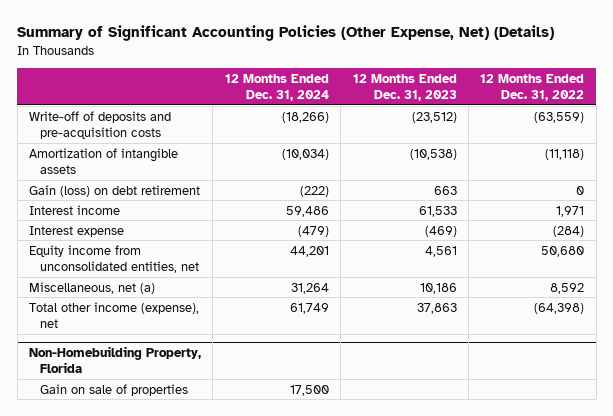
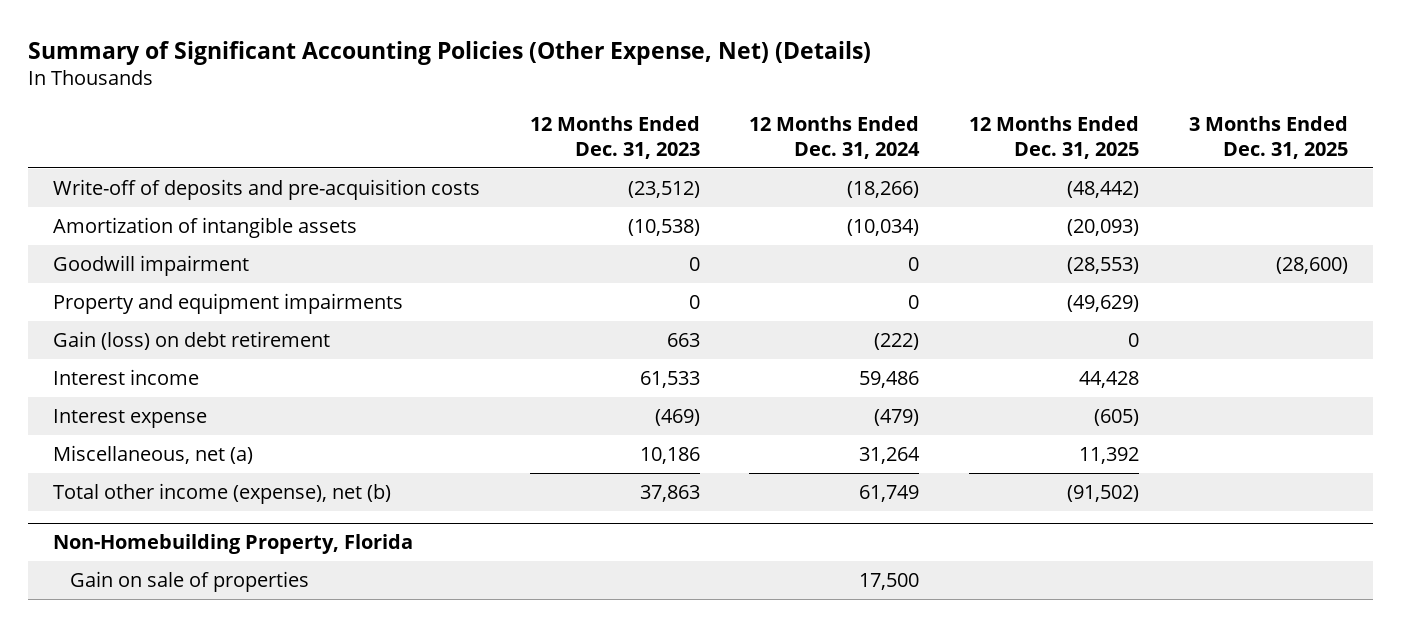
- | 12 Months Ended Dec. 31, 2024 | 12 Months Ended Dec. 31, 2023 | 12 Months Ended Dec. 31, 2022
+ | 12 Months Ended Dec. 31, 2023 | 12 Months Ended Dec. 31, 2024 | 12 Months Ended Dec. 31, 2025 | 3 Months Ended Dec. 31, 2025
+ Goodwill impairment | 0 | 0 | (28,553) | (28,600)
+ Property and equipment impairments | 0 | 0 | (49,629) |
- Equity income from unconsolidated entities, net | 44,201 | 4,561 | 50,680
- Total other income (expense), net | 61,749 | 37,863 | (64,398)
+ Total other income (expense), net (b) | 37,863 | 61,749 | (91,502) |

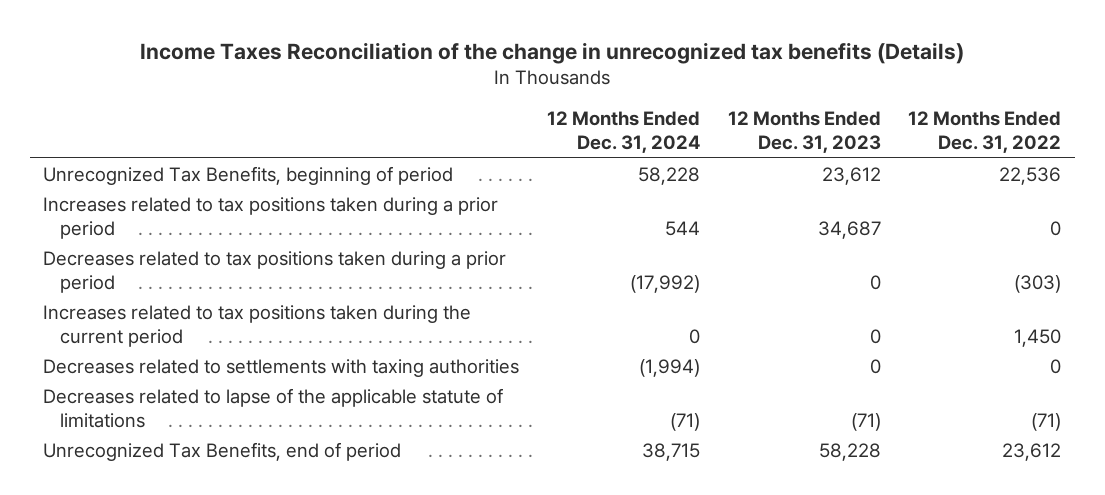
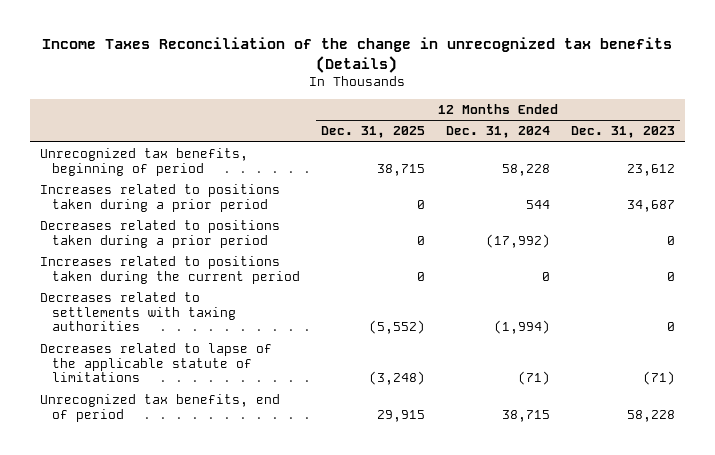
- | 12 Months Ended Dec. 31, 2024 | 12 Months Ended Dec. 31, 2023 | 12 Months Ended Dec. 31, 2022
+ | 12 Months Ended Dec. 31, 2025 | 12 Months Ended Dec. 31, 2024 | 12 Months Ended Dec. 31, 2023
- Unrecognized Tax Benefits, beginning of period | 58,228 | 23,612 | 22,536
- Increases related to tax positions taken during a prior period | 544 | 34,687 | 0
- Decreases related to tax positions taken during a prior period | (17,992) | 0 | (303)
- Increases related to tax positions taken during the current period | 0 | 0 | 1,450
+ Unrecognized tax benefits, beginning of period | 38,715 | 58,228 | 23,612
+ Increases related to positions taken during a prior period | 0 | 544 | 34,687
+ Decreases related to positions taken during a prior period | 0 | (17,992) | 0
+ Increases related to positions taken during the current period | 0 | 0 | 0
- Unrecognized Tax Benefits, end of period | 38,715 | 58,228 | 23,612
+ Unrecognized tax benefits, end of period | 29,915 | 38,715 | 58,228

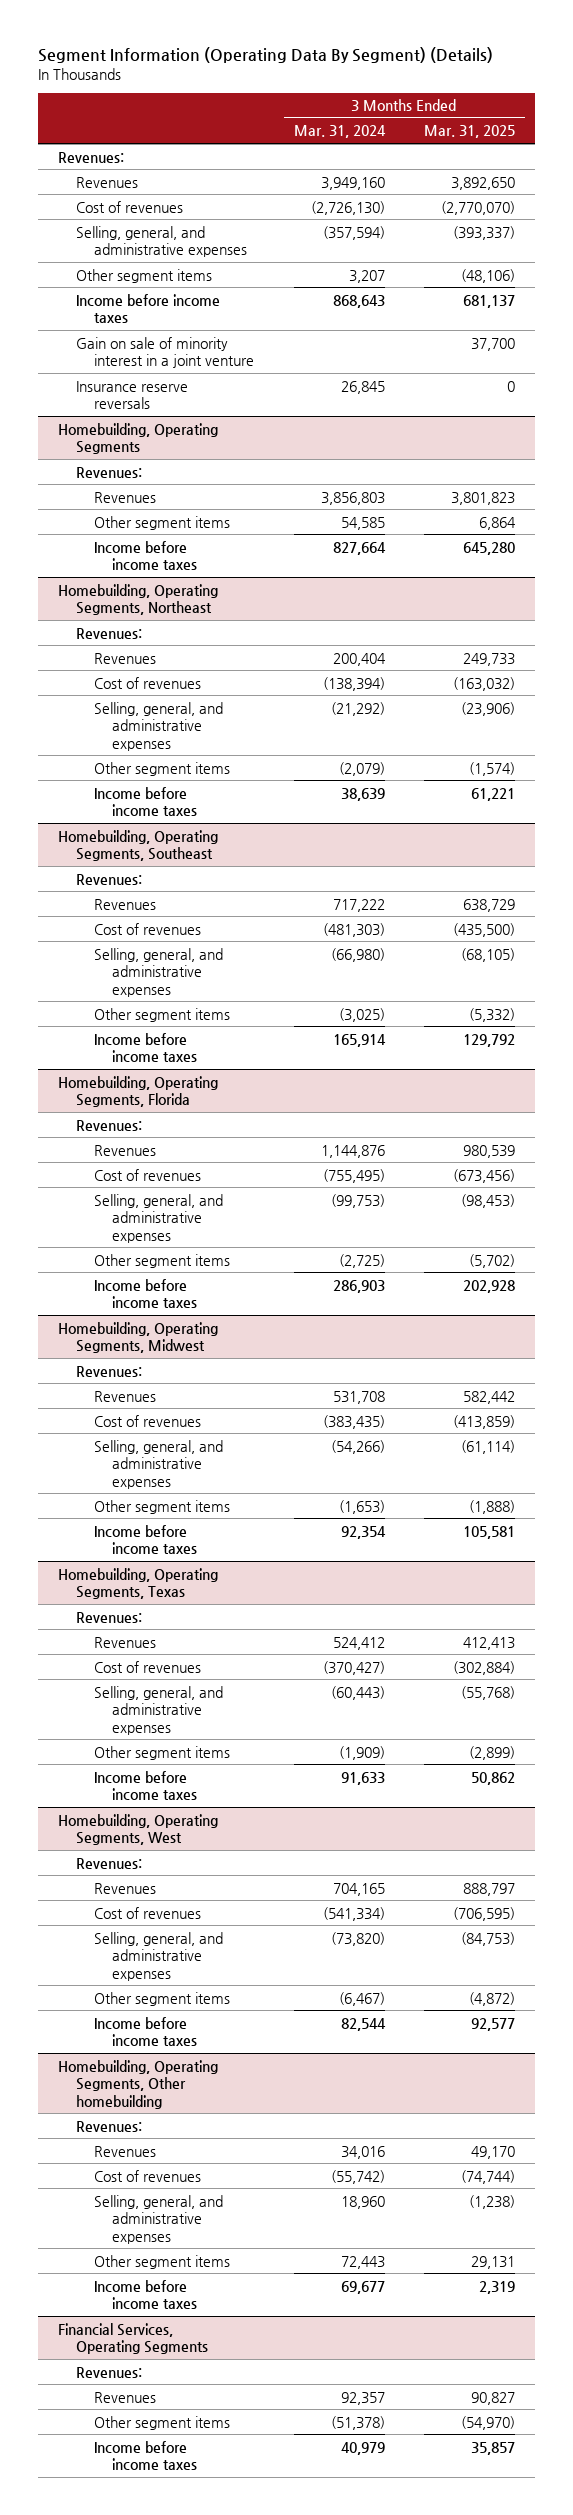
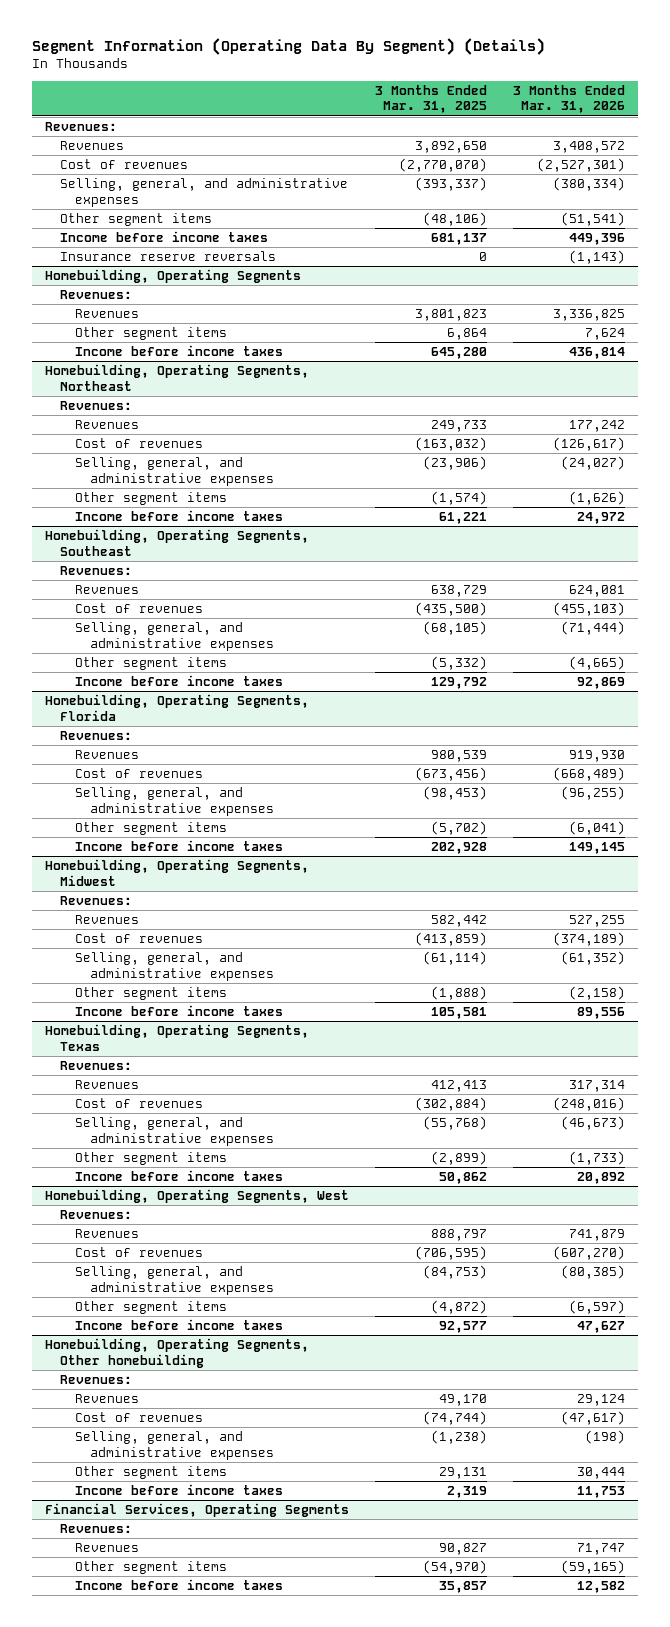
- | 3 Months Ended Mar. 31, 2024 | 3 Months Ended Mar. 31, 2025
+ | 3 Months Ended Mar. 31, 2025 | 3 Months Ended Mar. 31, 2026
- Gain on sale of minority interest in a joint venture | | 37,700

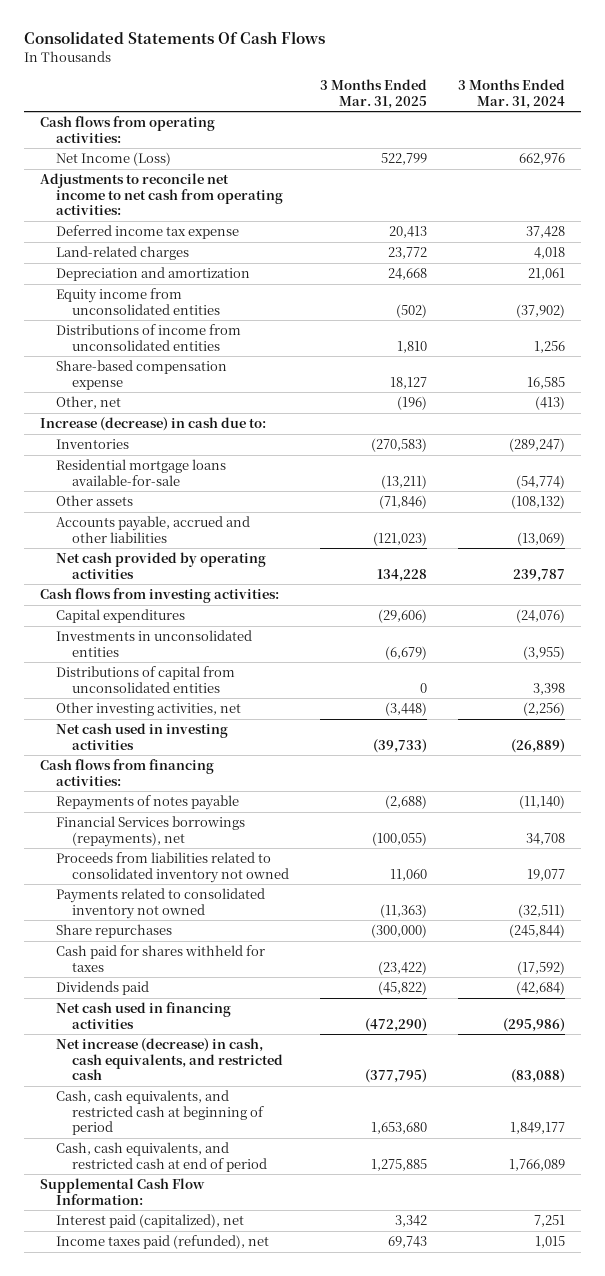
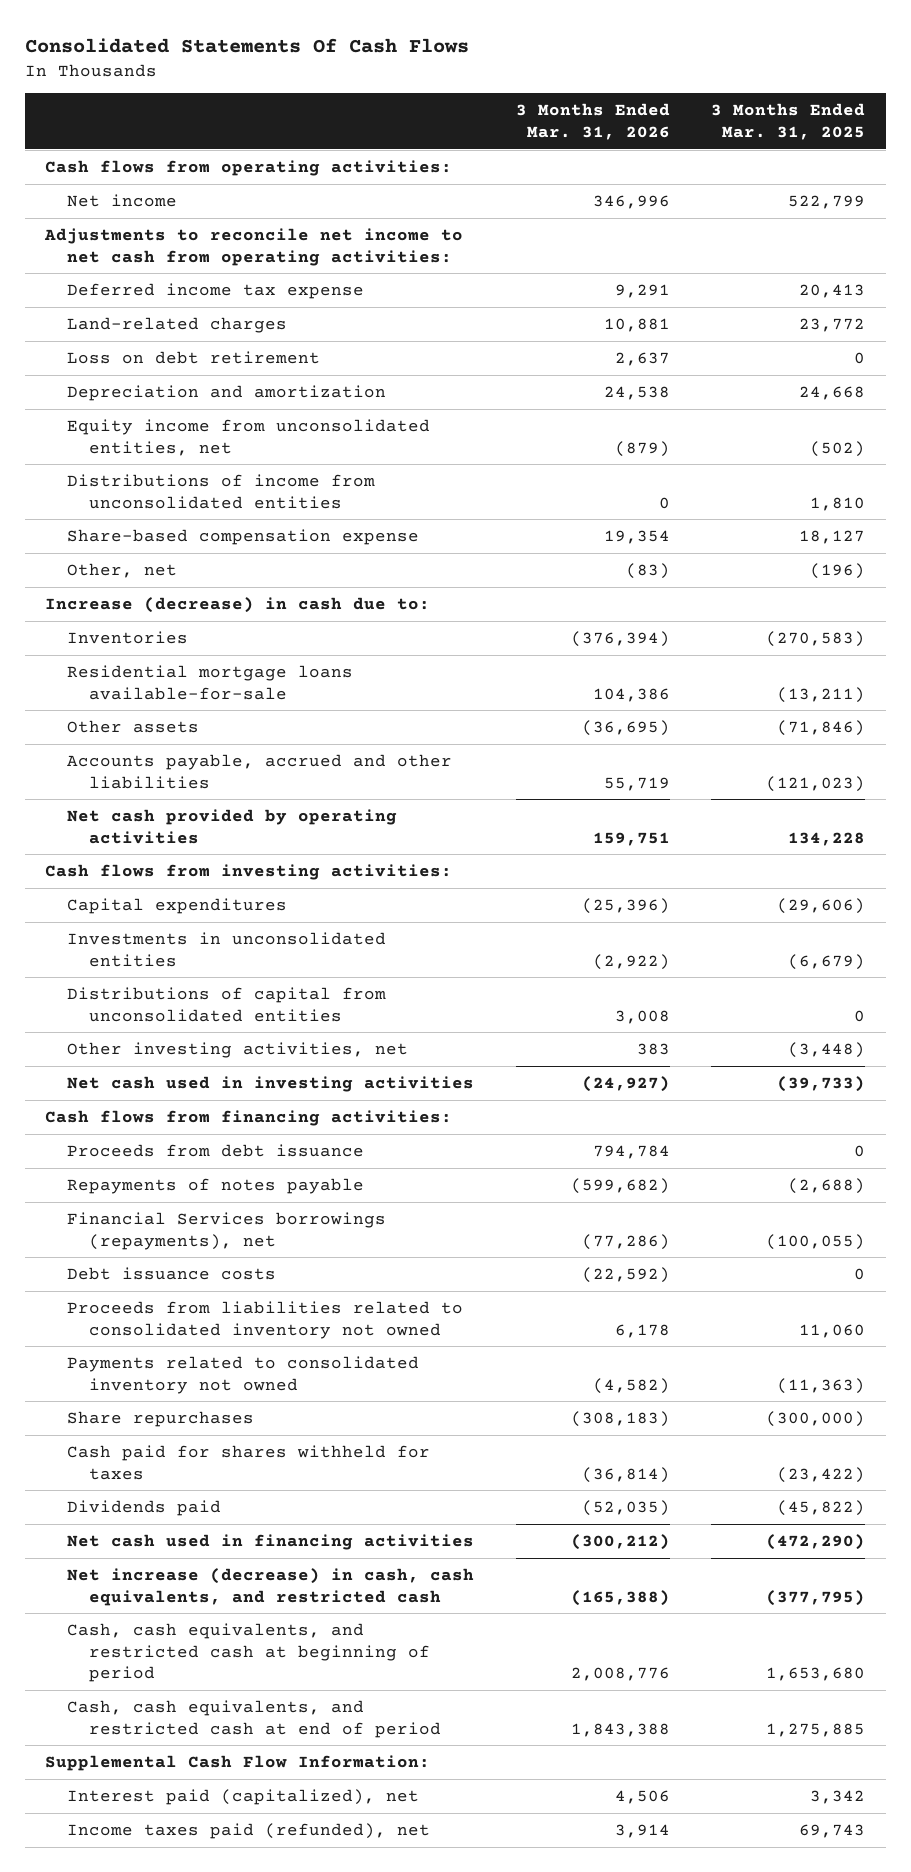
- | 3 Months Ended Mar. 31, 2025 | 3 Months Ended Mar. 31, 2024
+ | 3 Months Ended Mar. 31, 2026 | 3 Months Ended Mar. 31, 2025
- Net Income (Loss) | 522,799 | 662,976
+ Net income | 346,996 | 522,799
+ Loss on debt retirement | 2,637 | 0
- Equity income from unconsolidated entities | (502) | (37,902)
+ Equity income from unconsolidated entities, net | (879) | (502)
+ Proceeds from debt issuance | 794,784 | 0
+ Debt issuance costs | (22,592) | 0

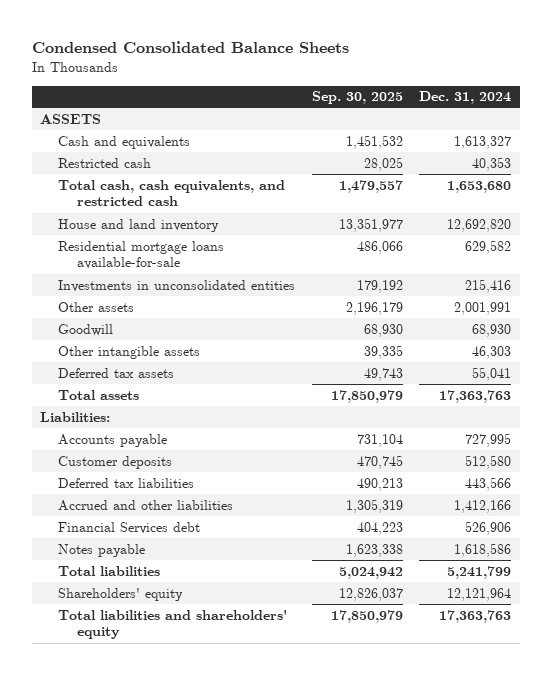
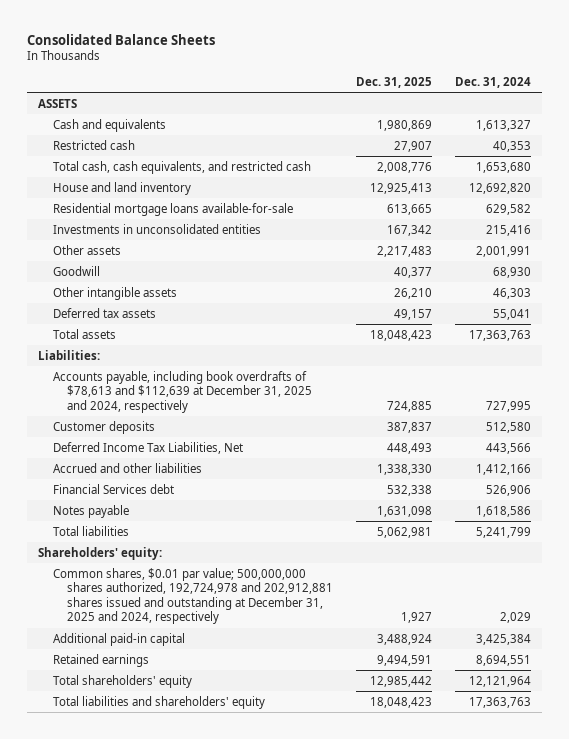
- Condensed Consolidated Balance Sheets
+ Consolidated Balance Sheets
- | Sep. 30, 2025 | Dec. 31, 2024
+ | Dec. 31, 2025 | Dec. 31, 2024
- Accounts payable | 731,104 | 727,995
+ Accounts payable, including book overdrafts of $78,613 and $112,639 at December 31, 2025 and 2024, respectively | 724,885 | 727,995
- Deferred tax liabilities | 490,213 | 443,566
+ Deferred Income Tax Liabilities, Net | 448,493 | 443,566
- Shareholders' equity | 12,826,037 | 12,121,964
+ Shareholders' equity:
+ Common shares, $0.01 par value; 500,000,000 shares authorized, 192,724,978 and 202,912,881 shares issued and outstanding at December 31, 2025 and 2024, respectively | 1,927 | 2,029
+ Additional paid-in capital | 3,488,924 | 3,425,384
+ Retained earnings | 9,494,591 | 8,694,551
+ Total shareholders' equity | 12,985,442 | 12,121,964

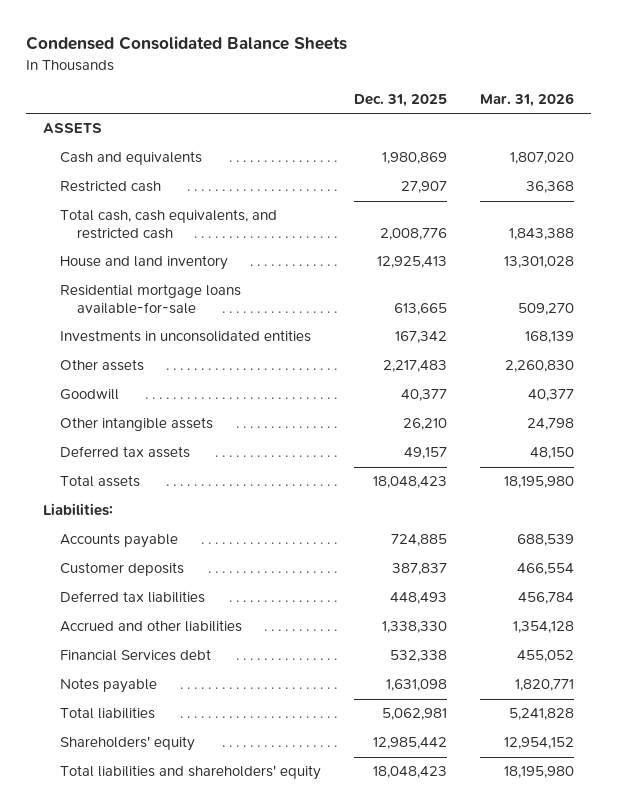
- Consolidated Balance Sheets
+ Condensed Consolidated Balance Sheets
- | Dec. 31, 2025 | Dec. 31, 2024
+ | Dec. 31, 2025 | Mar. 31, 2026
- Accounts payable, including book overdrafts of $78,613 and $112,639 at December 31, 2025 and 2024, respectively | 724,885 | 727,995
+ Accounts payable | 724,885 | 688,539
- Deferred Income Tax Liabilities, Net | 448,493 | 443,566
+ Deferred tax liabilities | 448,493 | 456,784
- Shareholders' equity:
- Common shares, $0.01 par value; 500,000,000 shares authorized, 192,724,978 and 202,912,881 shares issued and outstanding at December 31, 2025 and 2024, respectively | 1,927 | 2,029
- Additional paid-in capital | 3,488,924 | 3,425,384
- Retained earnings | 9,494,591 | 8,694,551
- Total shareholders' equity | 12,985,442 | 12,121,964
+ Shareholders' equity | 12,985,442 | 12,954,152

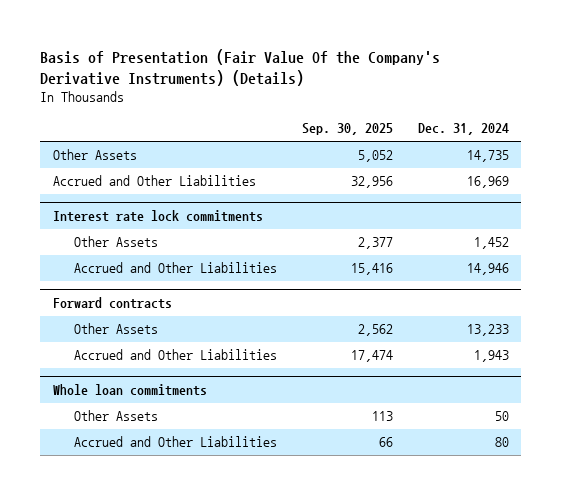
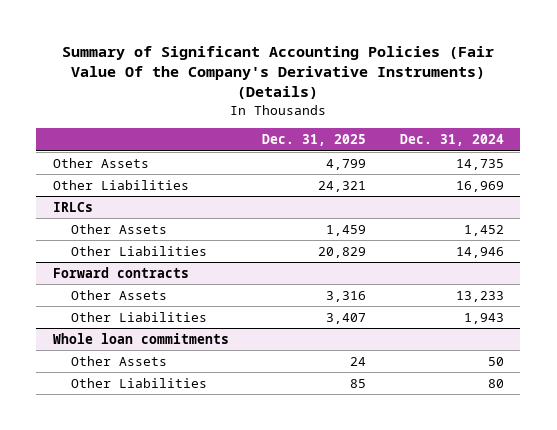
- Basis of Presentation (Fair Value Of the Company's Derivative Instruments) (Details)
+ Summary of Significant Accounting Policies (Fair Value Of the Company's Derivative Instruments) (Details)
- | Sep. 30, 2025 | Dec. 31, 2024
+ | Dec. 31, 2025 | Dec. 31, 2024
- Accrued and Other Liabilities | 32,956 | 16,969
- Interest rate lock commitments
+ Other Liabilities | 24,321 | 16,969
+ IRLCs
- Accrued and Other Liabilities | 15,416 | 14,946
+ Other Liabilities | 20,829 | 14,946
@ Forward contracts
- Accrued and Other Liabilities | 17,474 | 1,943
+ Other Liabilities | 3,407 | 1,943
@ Whole loan commitments
- Accrued and Other Liabilities | 66 | 80
+ Other Liabilities | 85 | 80

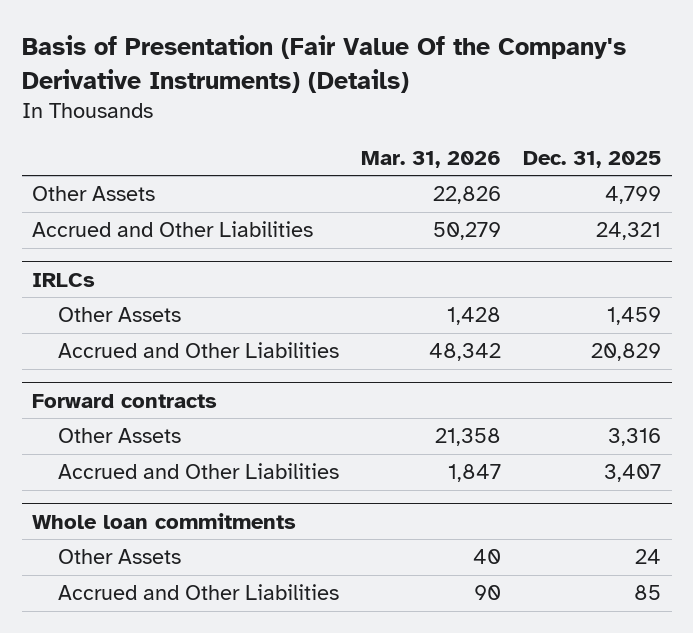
- Summary of Significant Accounting Policies (Fair Value Of the Company's Derivative Instruments) (Details)
+ Basis of Presentation (Fair Value Of the Company's Derivative Instruments) (Details)
- | Dec. 31, 2025 | Dec. 31, 2024
+ | Mar. 31, 2026 | Dec. 31, 2025
- Other Liabilities | 24,321 | 16,969
+ Accrued and Other Liabilities | 50,279 | 24,321
@ IRLCs
- Other Liabilities | 20,829 | 14,946
+ Accrued and Other Liabilities | 48,342 | 20,829
@ Forward contracts
- Other Liabilities | 3,407 | 1,943
+ Accrued and Other Liabilities | 1,847 | 3,407
@ Whole loan commitments
- Other Liabilities | 85 | 80
+ Accrued and Other Liabilities | 90 | 85

